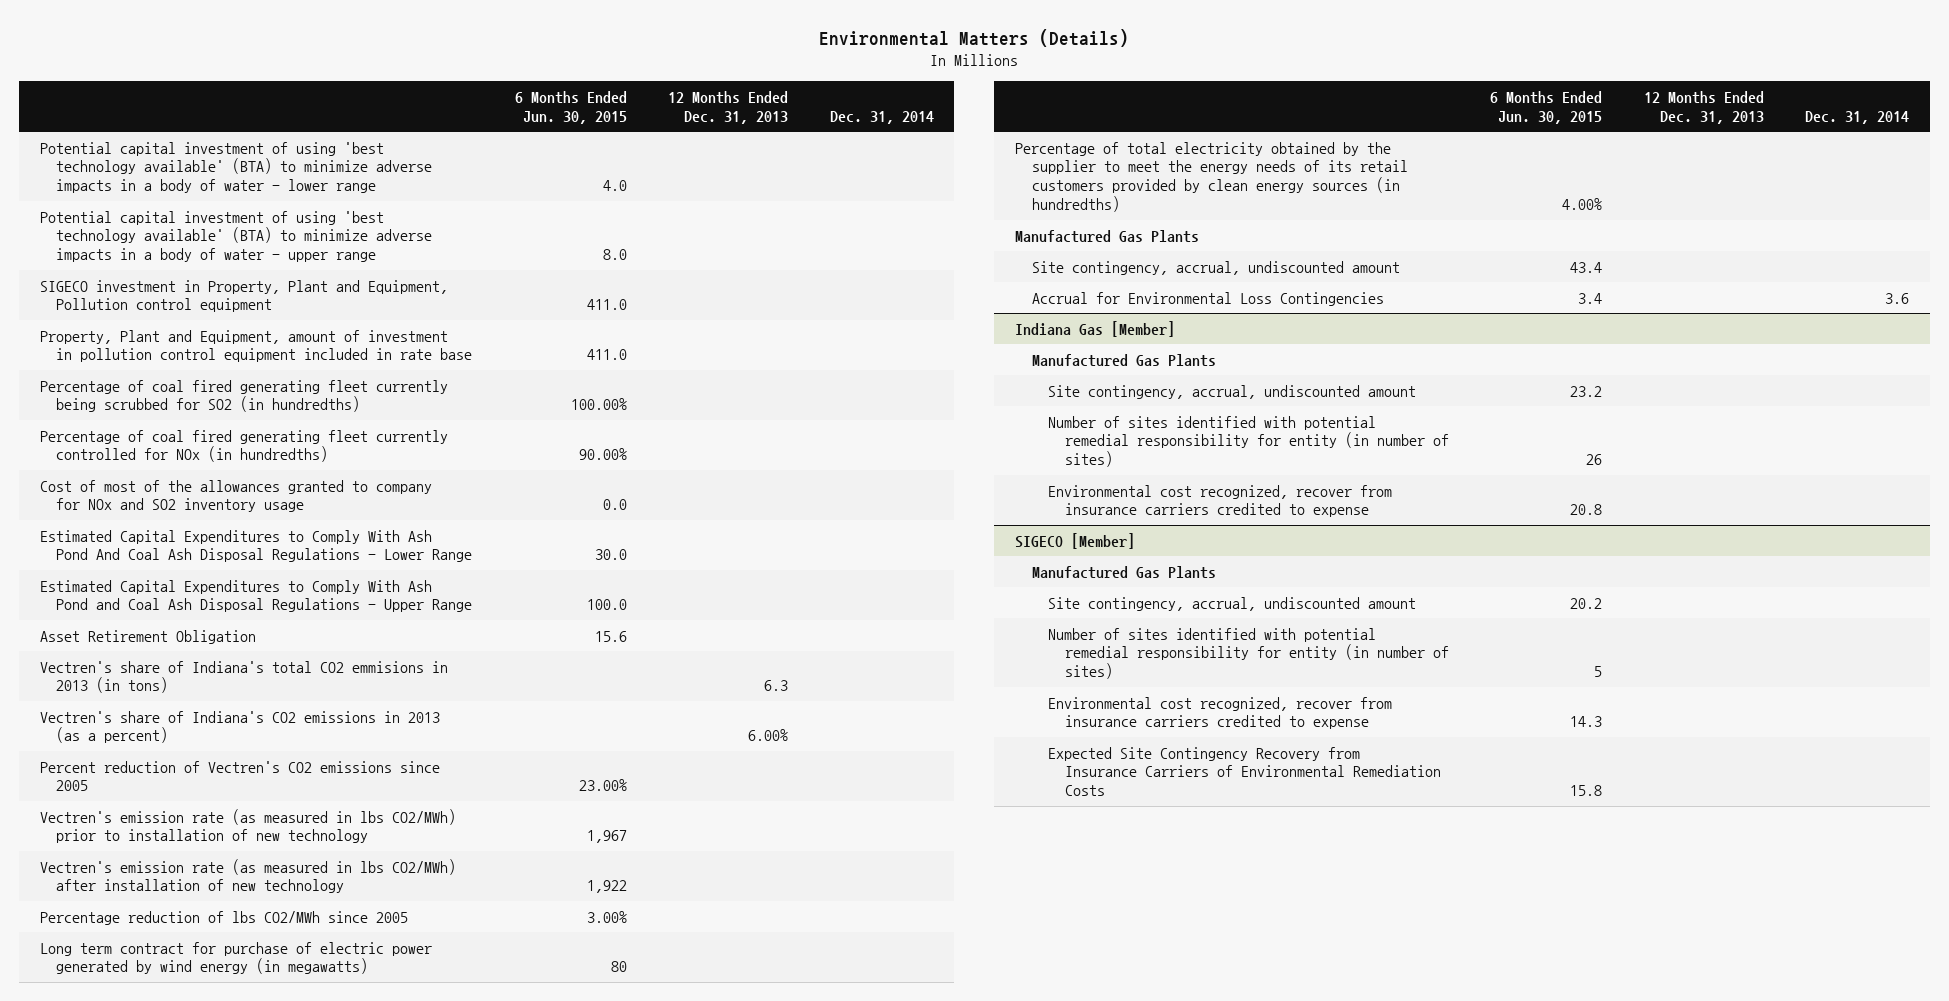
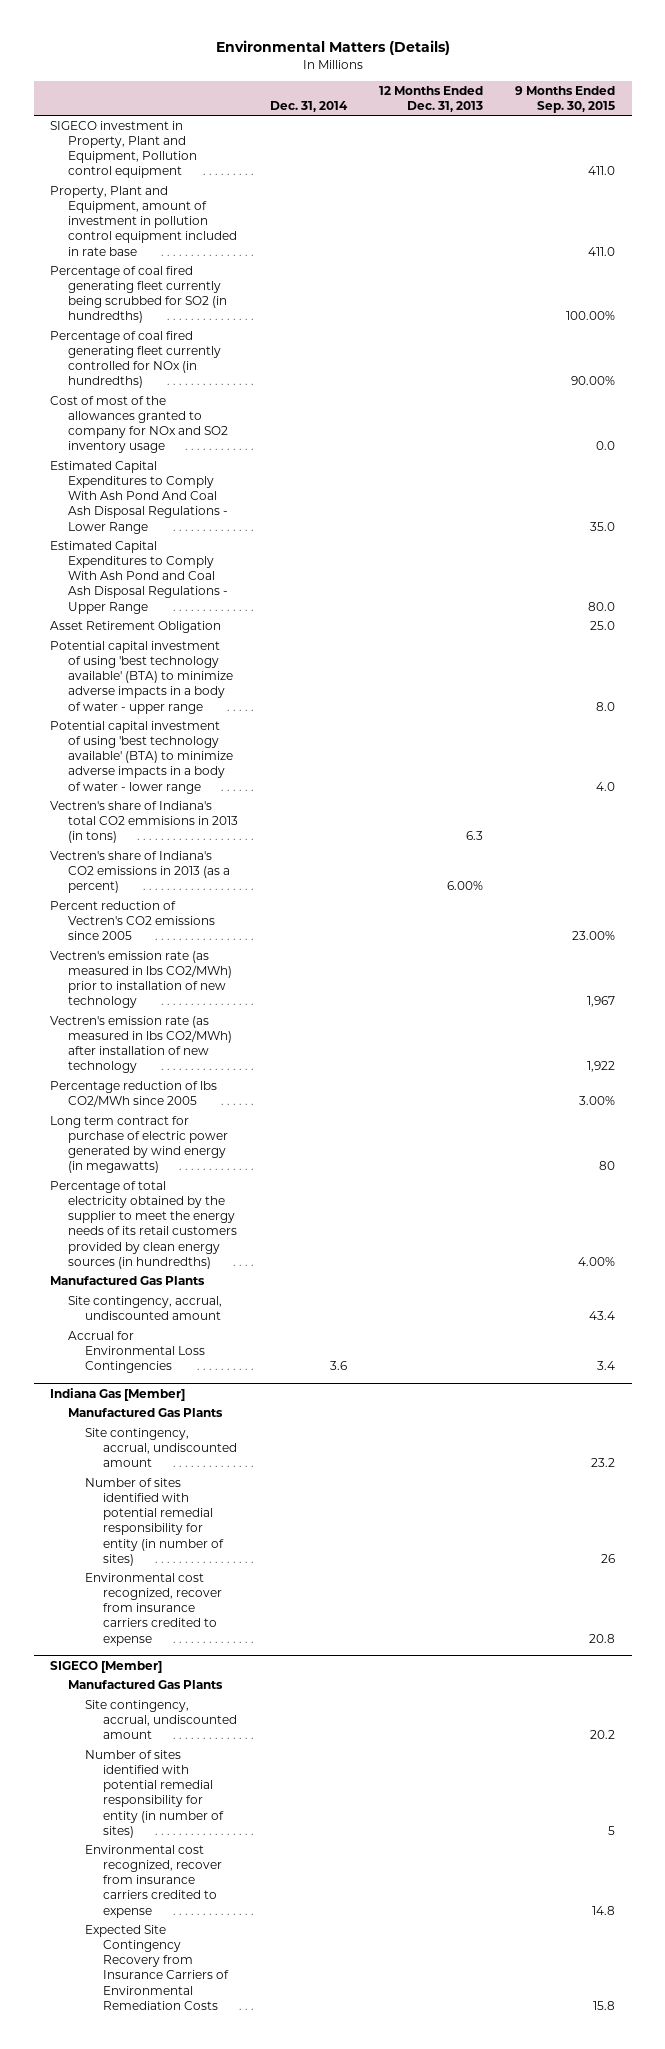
- | 6 Months Ended Jun. 30, 2015 | 12 Months Ended Dec. 31, 2013 | Dec. 31, 2014
+ | Dec. 31, 2014 | 12 Months Ended Dec. 31, 2013 | 9 Months Ended Sep. 30, 2015
moved down: Potential capital investment of using 'best technology available' (BTA) to minimize adverse impacts in a body of water - upper range | | | 8.0
moved down: Potential capital investment of using 'best technology available' (BTA) to minimize adverse impacts in a body of water - lower range | | | 4.0

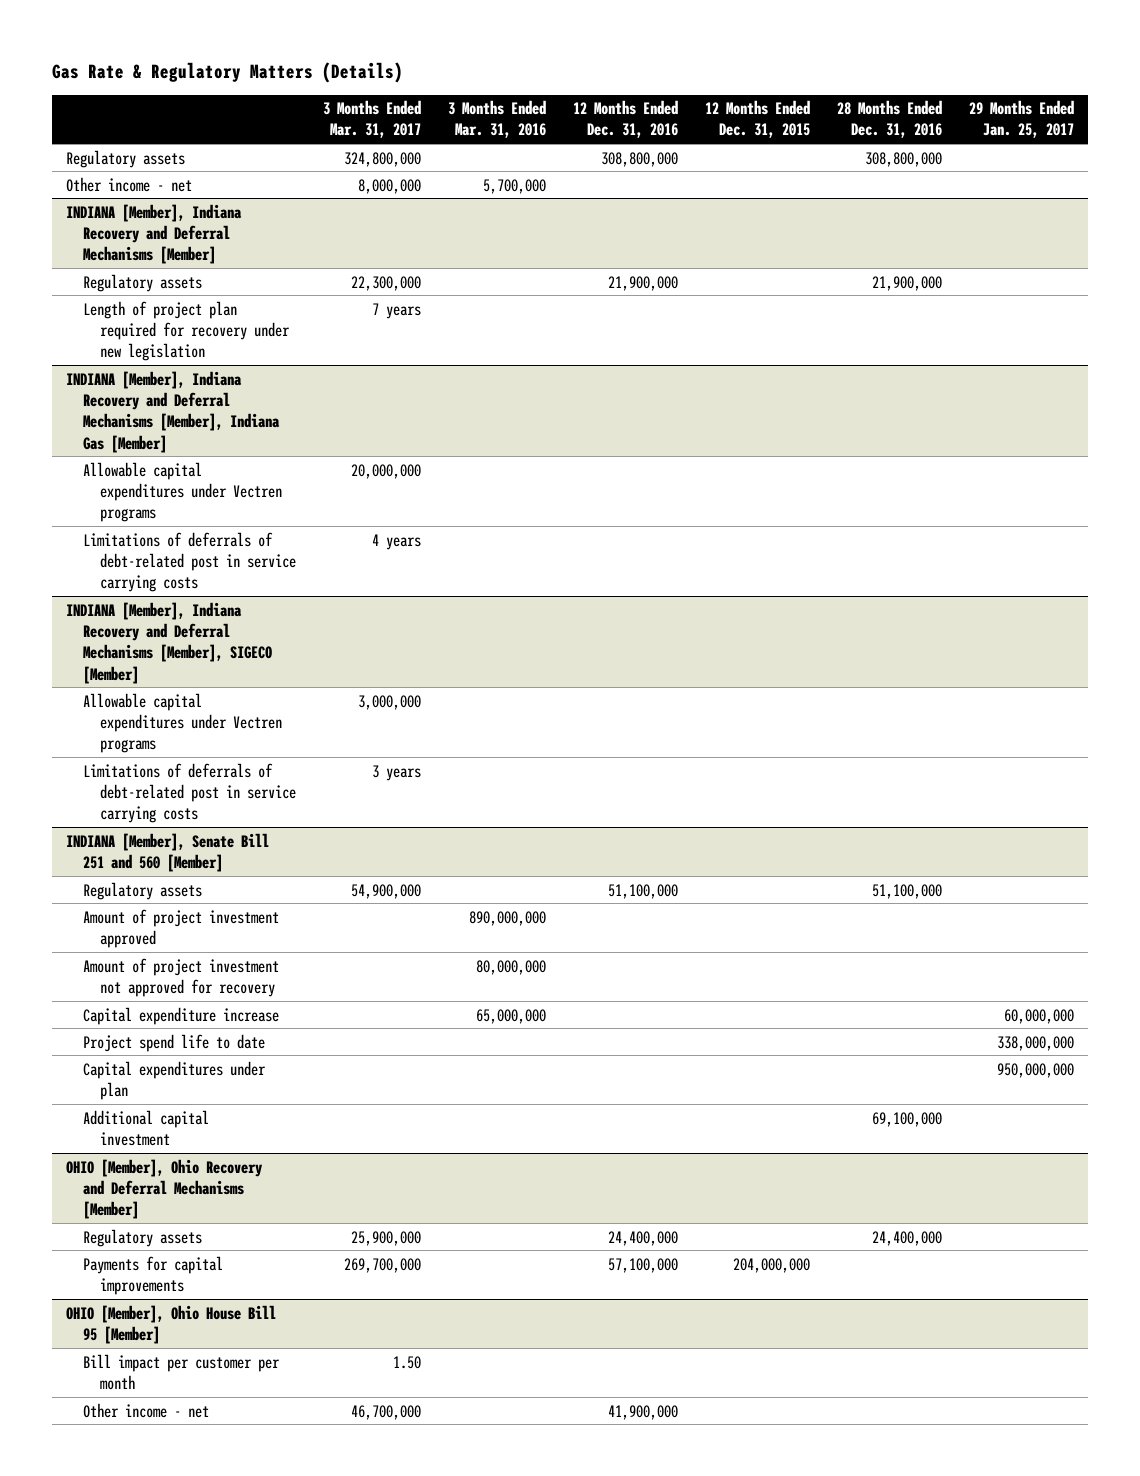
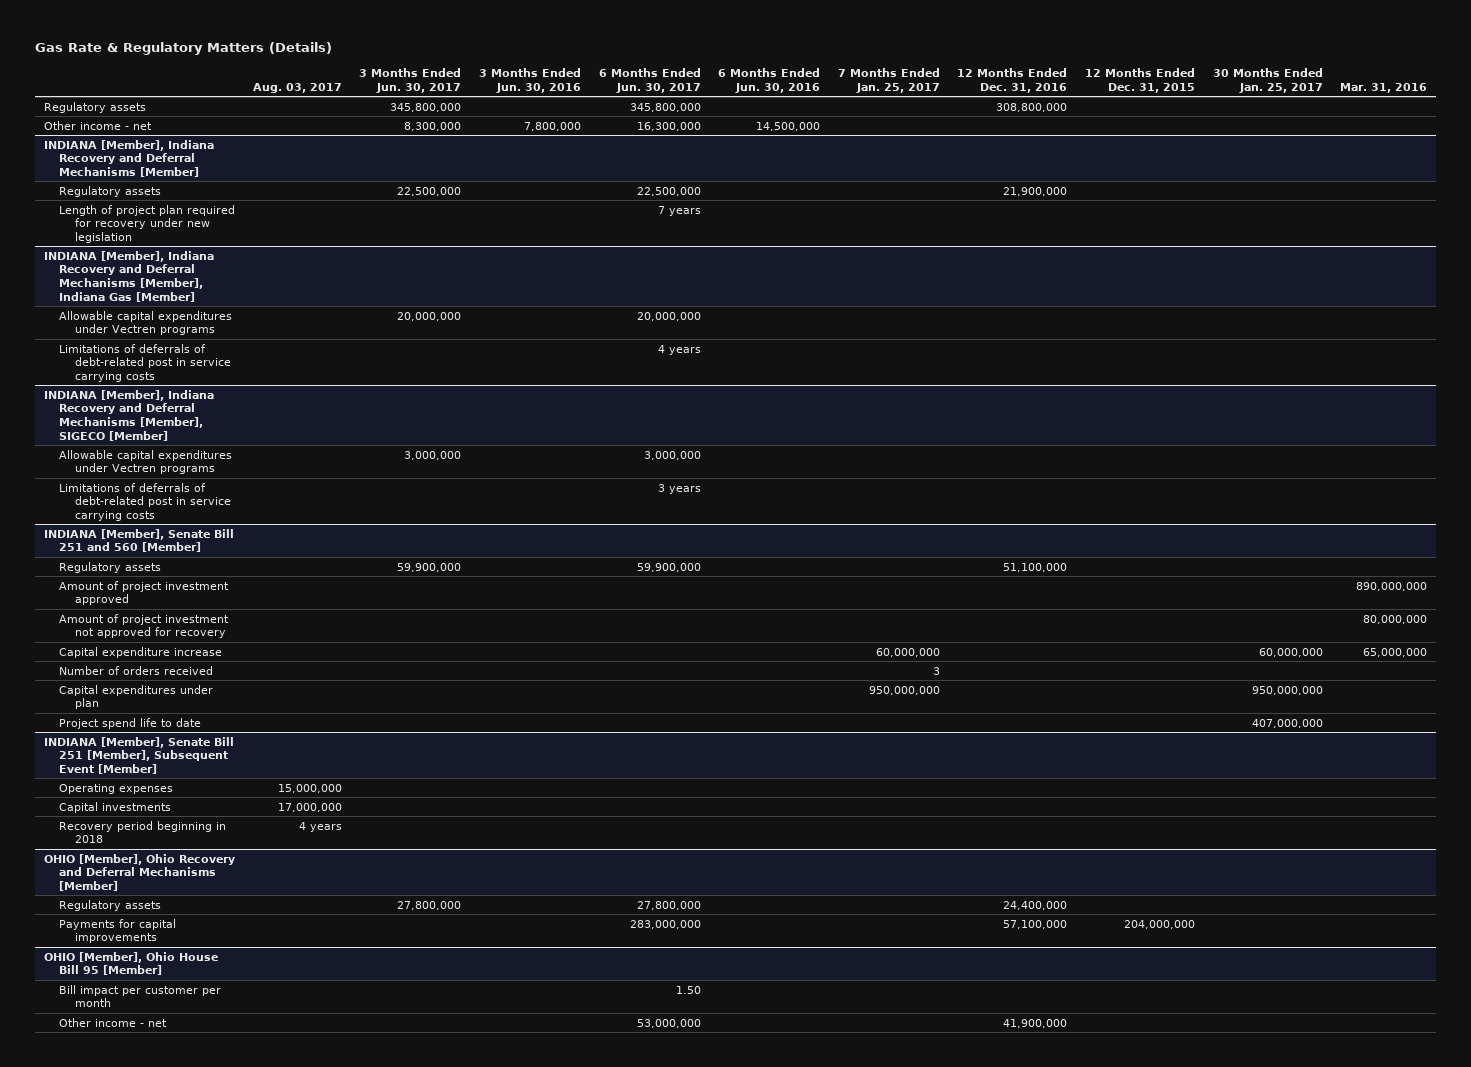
- | 3 Months Ended Mar. 31, 2017 | 3 Months Ended Mar. 31, 2016 | 12 Months Ended Dec. 31, 2016 | 12 Months Ended Dec. 31, 2015 | 28 Months Ended Dec. 31, 2016 | 29 Months Ended Jan. 25, 2017
+ | Aug. 03, 2017 | 3 Months Ended Jun. 30, 2017 | 3 Months Ended Jun. 30, 2016 | 6 Months Ended Jun. 30, 2017 | 6 Months Ended Jun. 30, 2016 | 7 Months Ended Jan. 25, 2017 | 12 Months Ended Dec. 31, 2016 | 12 Months Ended Dec. 31, 2015 | 30 Months Ended Jan. 25, 2017 | Mar. 31, 2016
@ INDIANA [Member], Senate Bill 251 and 560 [Member]
+ Number of orders received | | | | | | 3 | | | |
- Additional capital investment | | | | | 69,100,000 |
moved down: Project spend life to date | | | | | | | | | 407,000,000 |
+ INDIANA [Member], Senate Bill 251 [Member], Subsequent Event [Member]
+ Operating expenses | 15,000,000 | | | | | | | | |
+ Capital investments | 17,000,000 | | | | | | | | |
+ Recovery period beginning in 2018 | 4 years | | | | | | | | |

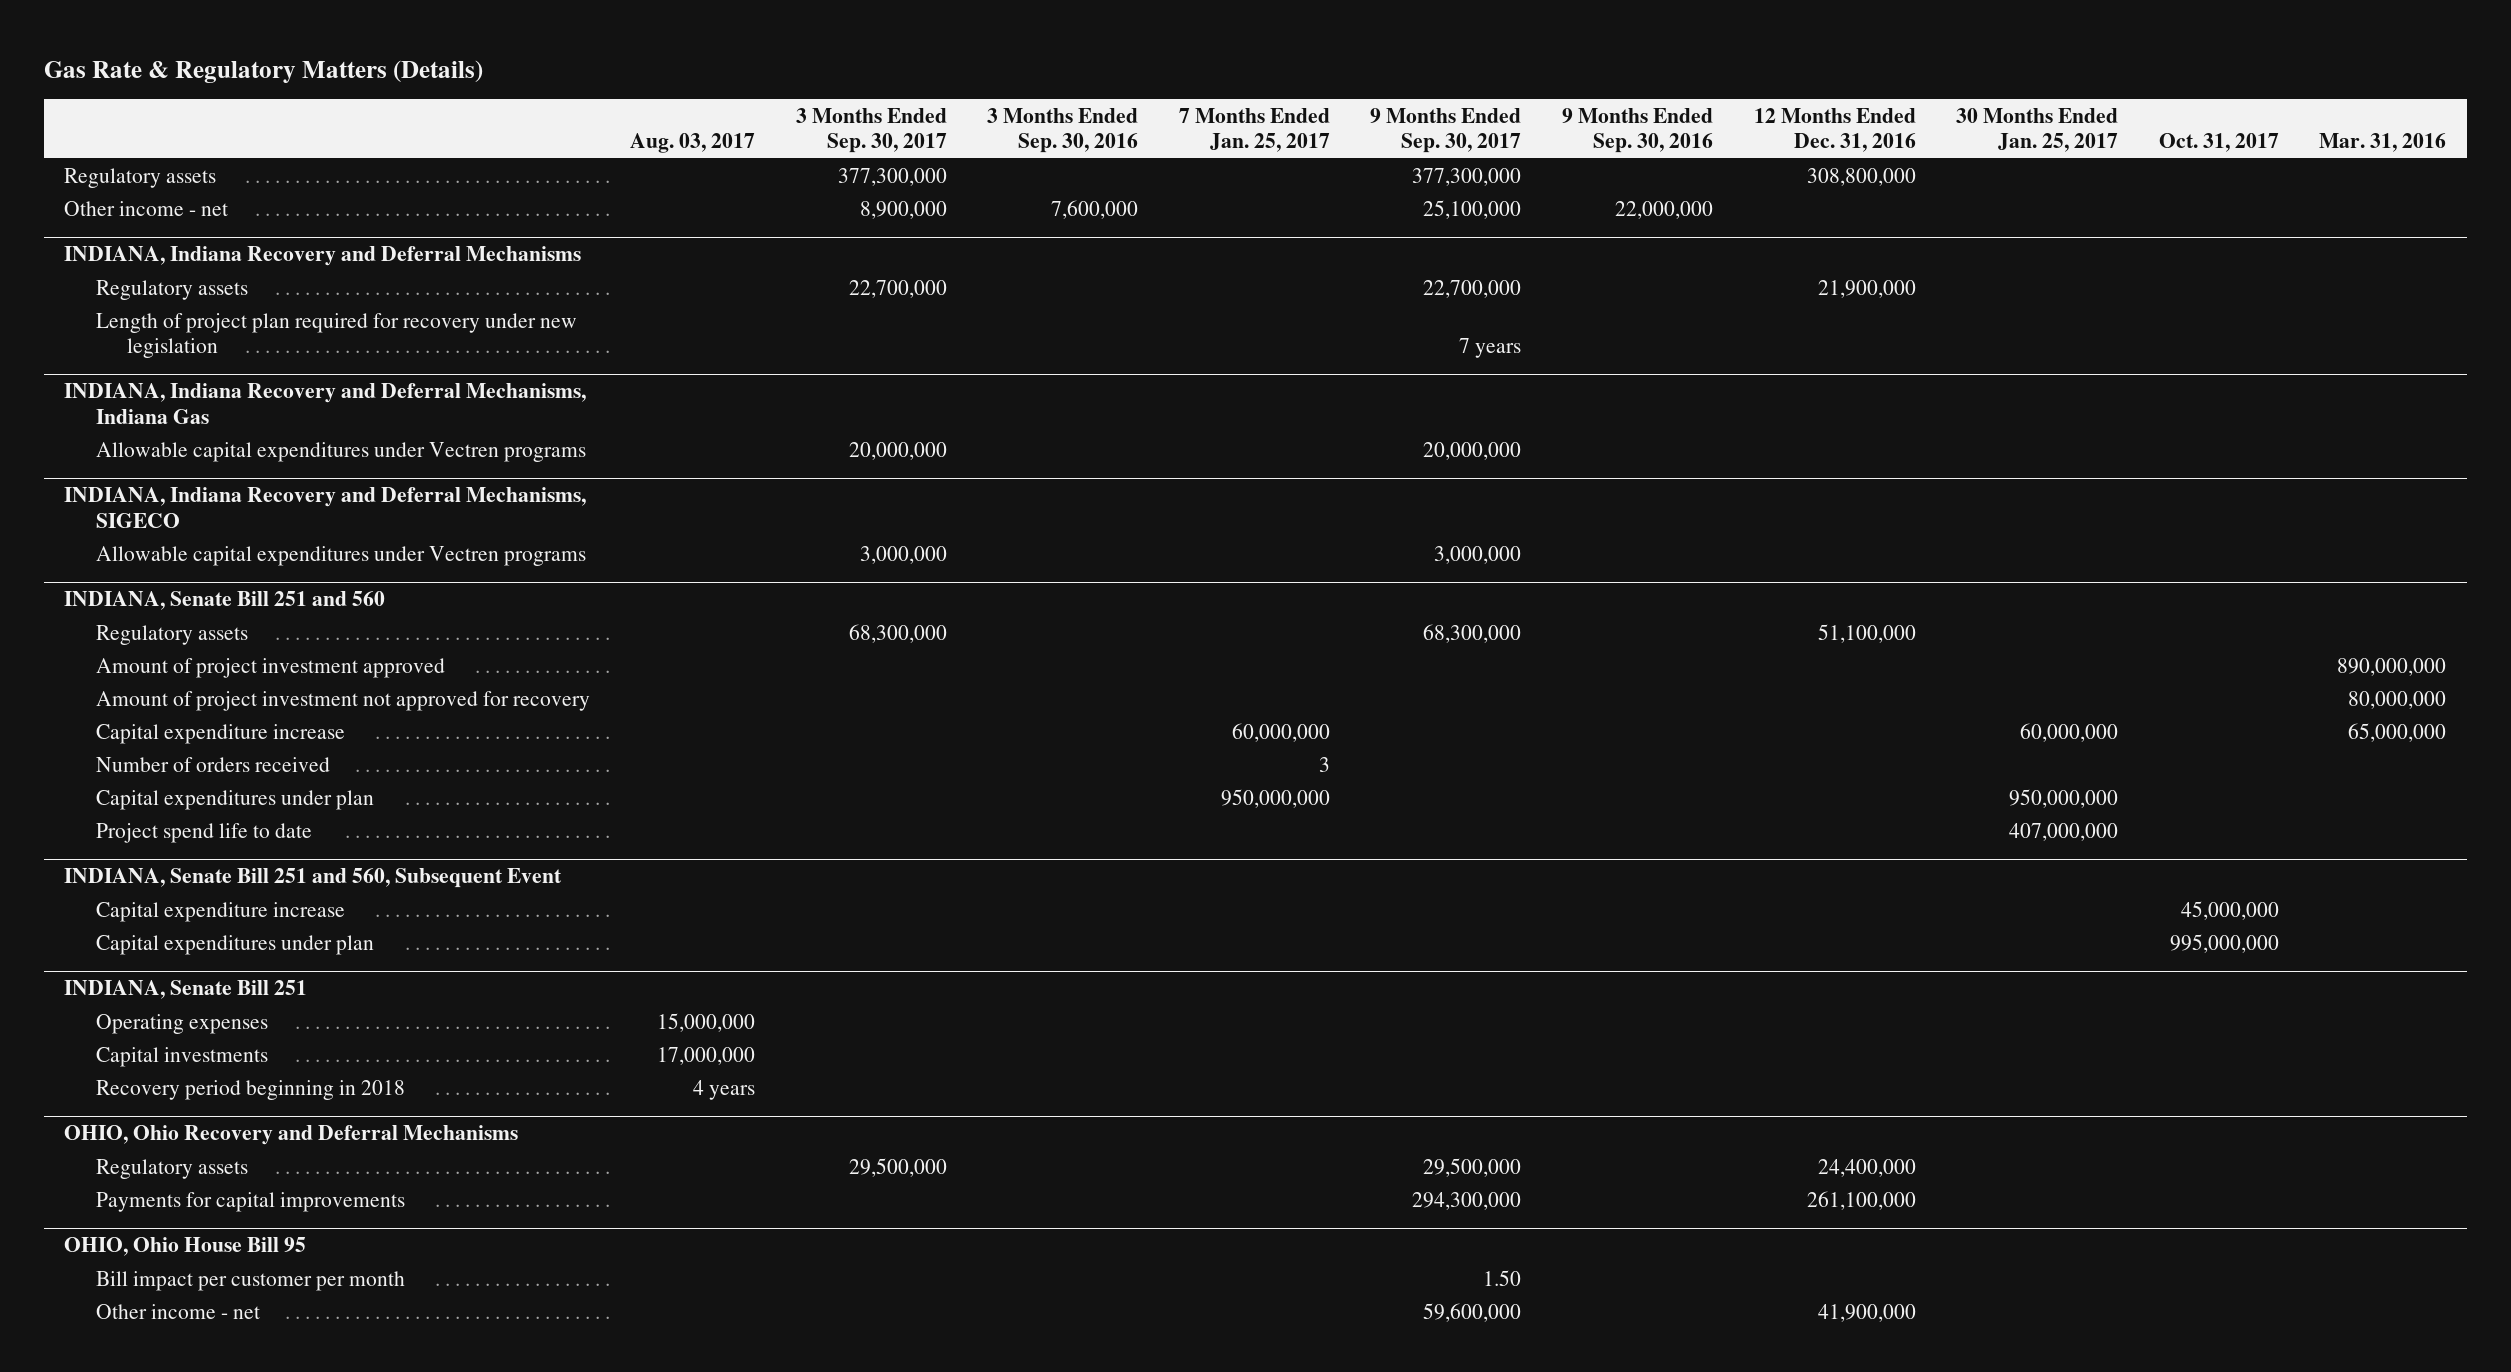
- | Aug. 03, 2017 | 3 Months Ended Jun. 30, 2017 | 3 Months Ended Jun. 30, 2016 | 6 Months Ended Jun. 30, 2017 | 6 Months Ended Jun. 30, 2016 | 7 Months Ended Jan. 25, 2017 | 12 Months Ended Dec. 31, 2016 | 12 Months Ended Dec. 31, 2015 | 30 Months Ended Jan. 25, 2017 | Mar. 31, 2016
+ | Aug. 03, 2017 | 3 Months Ended Sep. 30, 2017 | 3 Months Ended Sep. 30, 2016 | 7 Months Ended Jan. 25, 2017 | 9 Months Ended Sep. 30, 2017 | 9 Months Ended Sep. 30, 2016 | 12 Months Ended Dec. 31, 2016 | 30 Months Ended Jan. 25, 2017 | Oct. 31, 2017 | Mar. 31, 2016
- INDIANA [Member], Indiana Recovery and Deferral Mechanisms [Member]
+ INDIANA, Indiana Recovery and Deferral Mechanisms
- INDIANA [Member], Indiana Recovery and Deferral Mechanisms [Member], Indiana Gas [Member]
+ INDIANA, Indiana Recovery and Deferral Mechanisms, Indiana Gas
- Limitations of deferrals of debt-related post in service carrying costs | | | | 4 years | | | | | |
- INDIANA [Member], Indiana Recovery and Deferral Mechanisms [Member], SIGECO [Member]
+ INDIANA, Indiana Recovery and Deferral Mechanisms, SIGECO
- Limitations of deferrals of debt-related post in service carrying costs | | | | 3 years | | | | | |
- INDIANA [Member], Senate Bill 251 and 560 [Member]
+ INDIANA, Senate Bill 251 and 560
- INDIANA [Member], Senate Bill 251 [Member], Subsequent Event [Member]
- Operating expenses | 15,000,000 | | | | | | | | |
- Capital investments | 17,000,000 | | | | | | | | |
- Recovery period beginning in 2018 | 4 years | | | | | | | | |
- OHIO [Member], Ohio Recovery and Deferral Mechanisms [Member]
+ INDIANA, Senate Bill 251 and 560, Subsequent Event
+ Capital expenditure increase | | | | | | | | | 45,000,000 |
+ Capital expenditures under plan | | | | | | | | | 995,000,000 |
+ INDIANA, Senate Bill 251
+ Operating expenses | 15,000,000 | | | | | | | | |
+ Capital investments | 17,000,000 | | | | | | | | |
+ Recovery period beginning in 2018 | 4 years | | | | | | | | |
+ OHIO, Ohio Recovery and Deferral Mechanisms
- Payments for capital improvements | | | | 283,000,000 | | | 57,100,000 | 204,000,000 | |
- OHIO [Member], Ohio House Bill 95 [Member]
+ Payments for capital improvements | | | | | 294,300,000 | | 261,100,000 | | |
+ OHIO, Ohio House Bill 95

